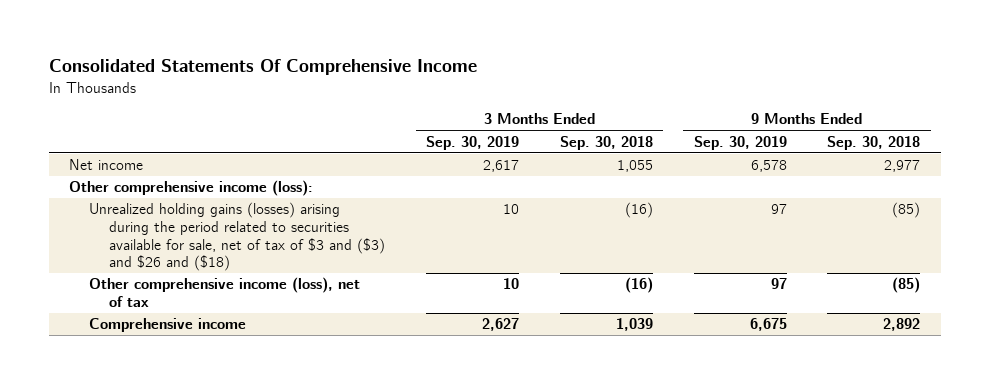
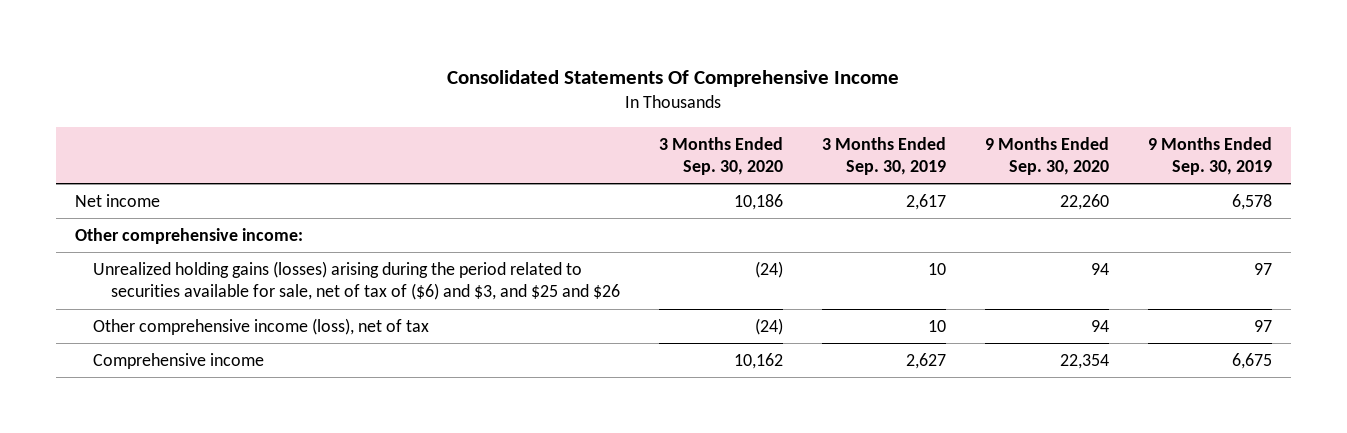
- | 3 Months Ended Sep. 30, 2019 | 3 Months Ended Sep. 30, 2018 | 9 Months Ended Sep. 30, 2019 | 9 Months Ended Sep. 30, 2018
+ | 3 Months Ended Sep. 30, 2020 | 3 Months Ended Sep. 30, 2019 | 9 Months Ended Sep. 30, 2020 | 9 Months Ended Sep. 30, 2019
- Other comprehensive income (loss):
- Unrealized holding gains (losses) arising during the period related to securities available for sale, net of tax of $3 and ($3) and $26 and ($18) | 10 | (16) | 97 | (85)
+ Other comprehensive income:
+ Unrealized holding gains (losses) arising during the period related to securities available for sale, net of tax of ($6) and $3, and $25 and $26 | (24) | 10 | 94 | 97

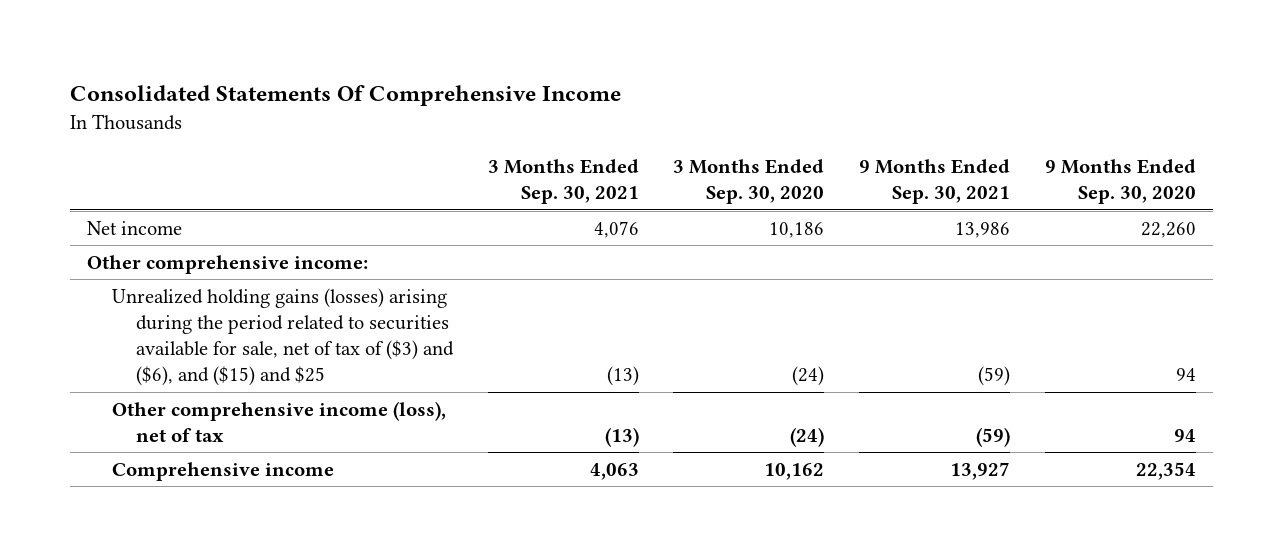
- | 3 Months Ended Sep. 30, 2020 | 3 Months Ended Sep. 30, 2019 | 9 Months Ended Sep. 30, 2020 | 9 Months Ended Sep. 30, 2019
+ | 3 Months Ended Sep. 30, 2021 | 3 Months Ended Sep. 30, 2020 | 9 Months Ended Sep. 30, 2021 | 9 Months Ended Sep. 30, 2020
- Unrealized holding gains (losses) arising during the period related to securities available for sale, net of tax of ($6) and $3, and $25 and $26 | (24) | 10 | 94 | 97
+ Unrealized holding gains (losses) arising during the period related to securities available for sale, net of tax of ($3) and ($6), and ($15) and $25 | (13) | (24) | (59) | 94

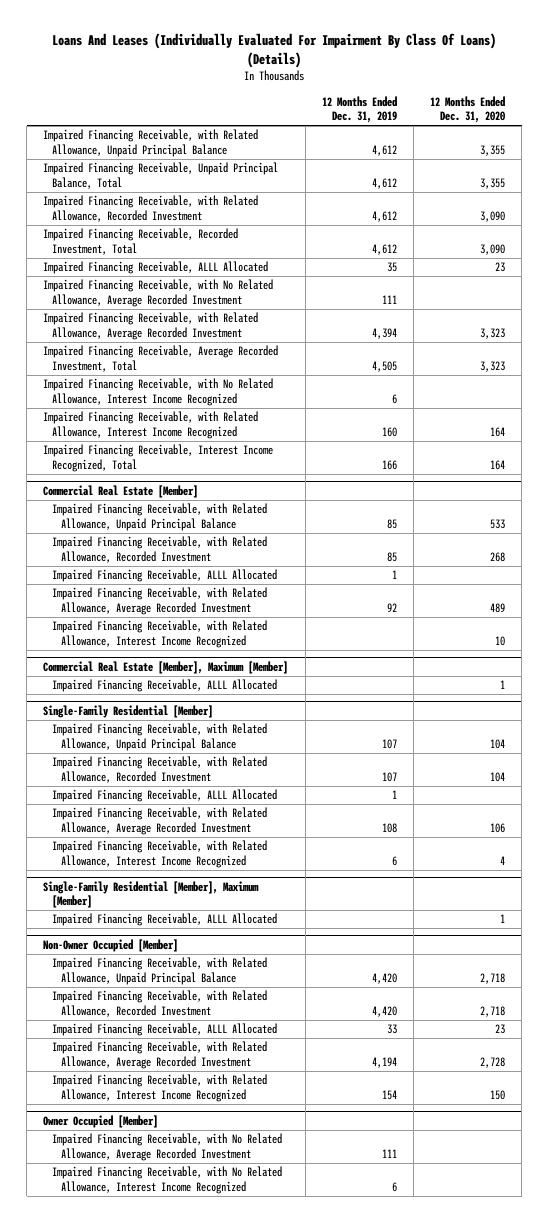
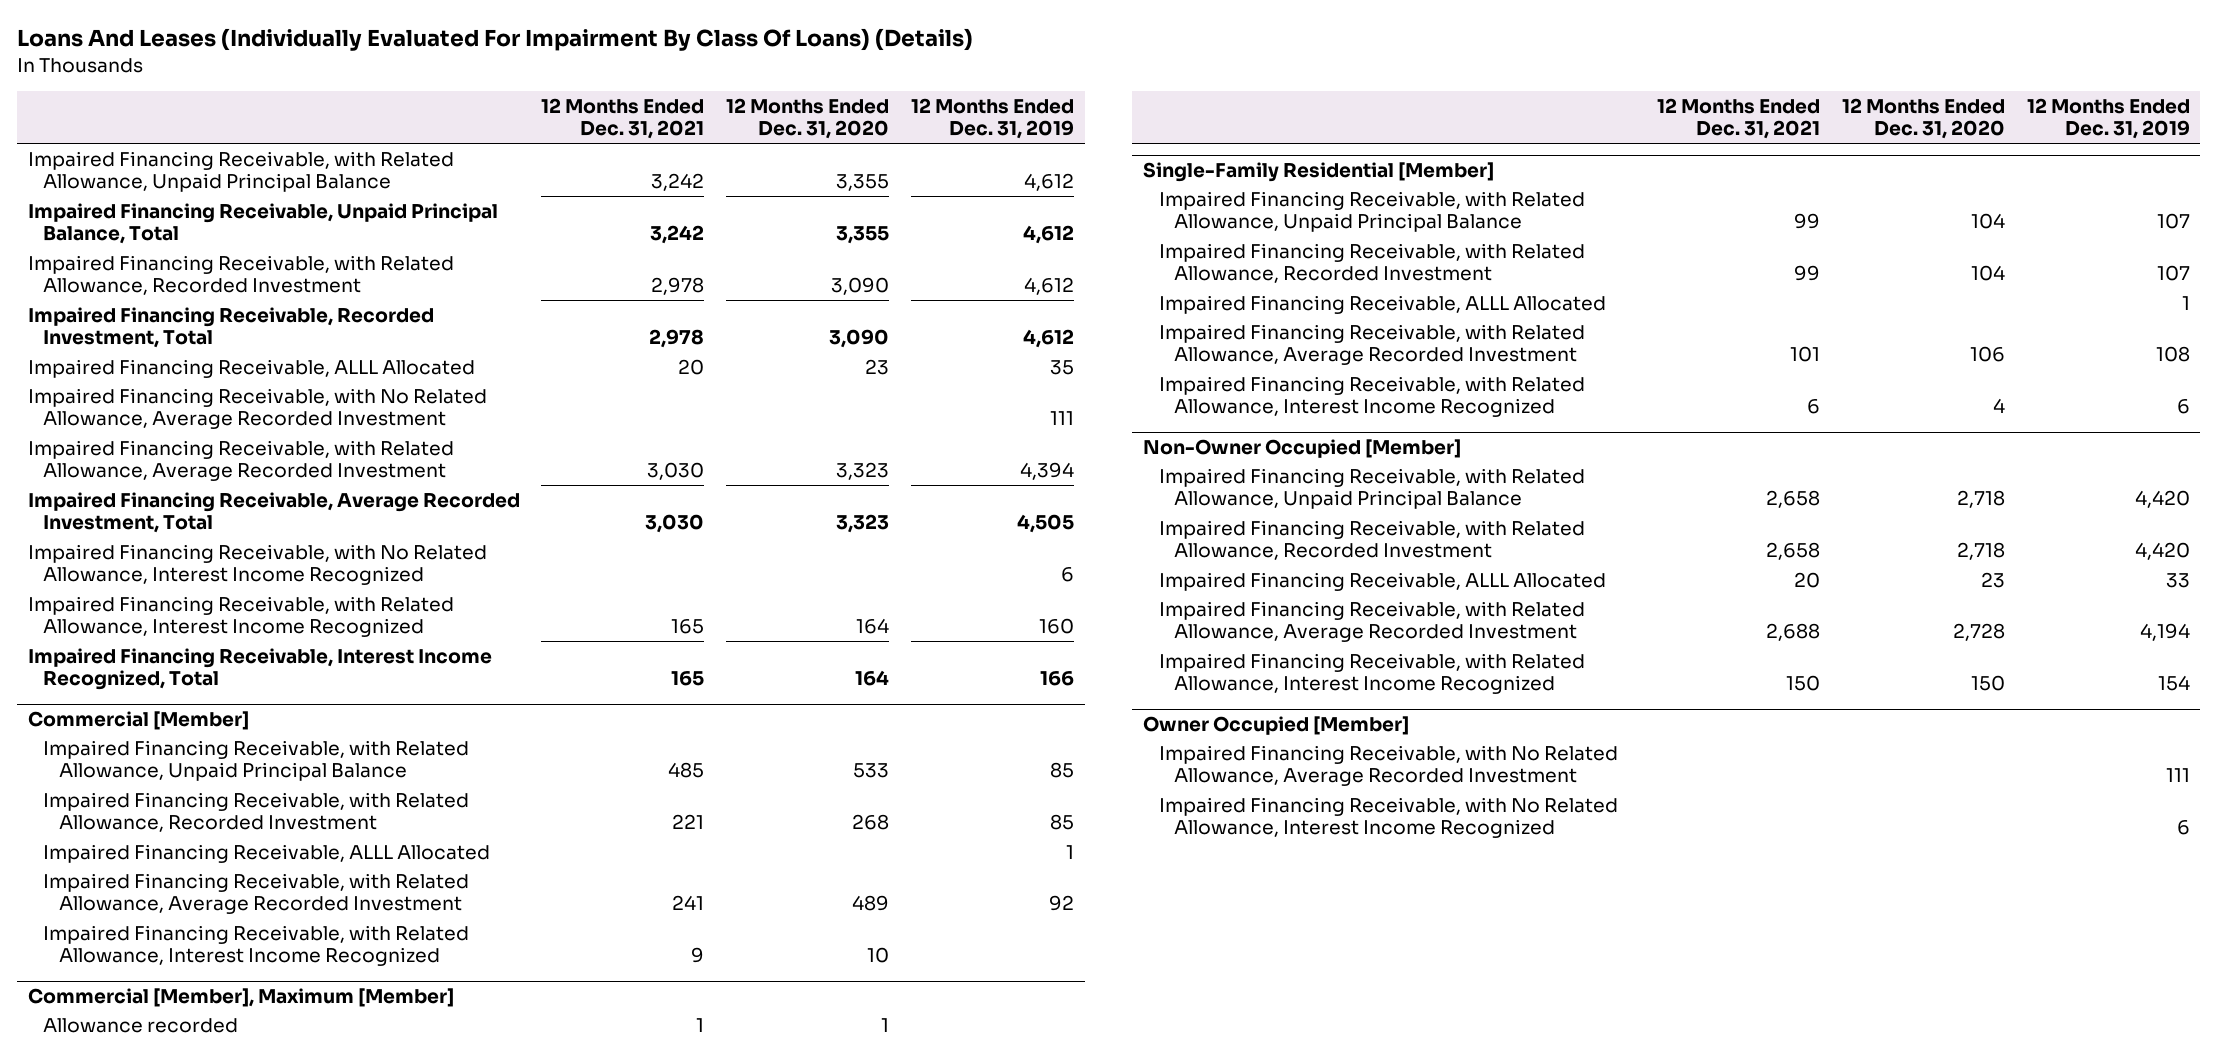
- | 12 Months Ended Dec. 31, 2019 | 12 Months Ended Dec. 31, 2020
+ | 12 Months Ended Dec. 31, 2021 | 12 Months Ended Dec. 31, 2020 | 12 Months Ended Dec. 31, 2019
- Commercial Real Estate [Member]
+ Commercial [Member]
- Commercial Real Estate [Member], Maximum [Member]
- Impaired Financing Receivable, ALLL Allocated | | 1
+ Commercial [Member], Maximum [Member]
+ Allowance recorded | 1 | 1 |
- Single-Family Residential [Member], Maximum [Member]
- Impaired Financing Receivable, ALLL Allocated | | 1

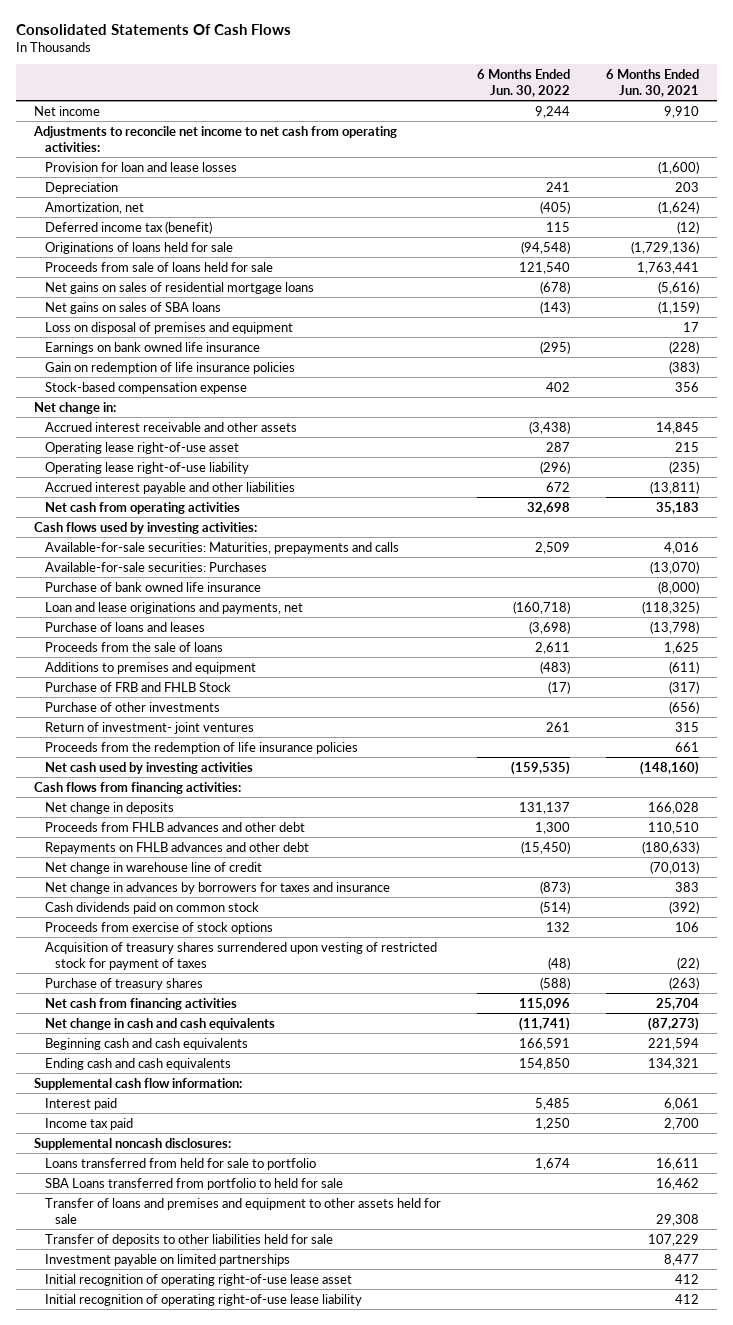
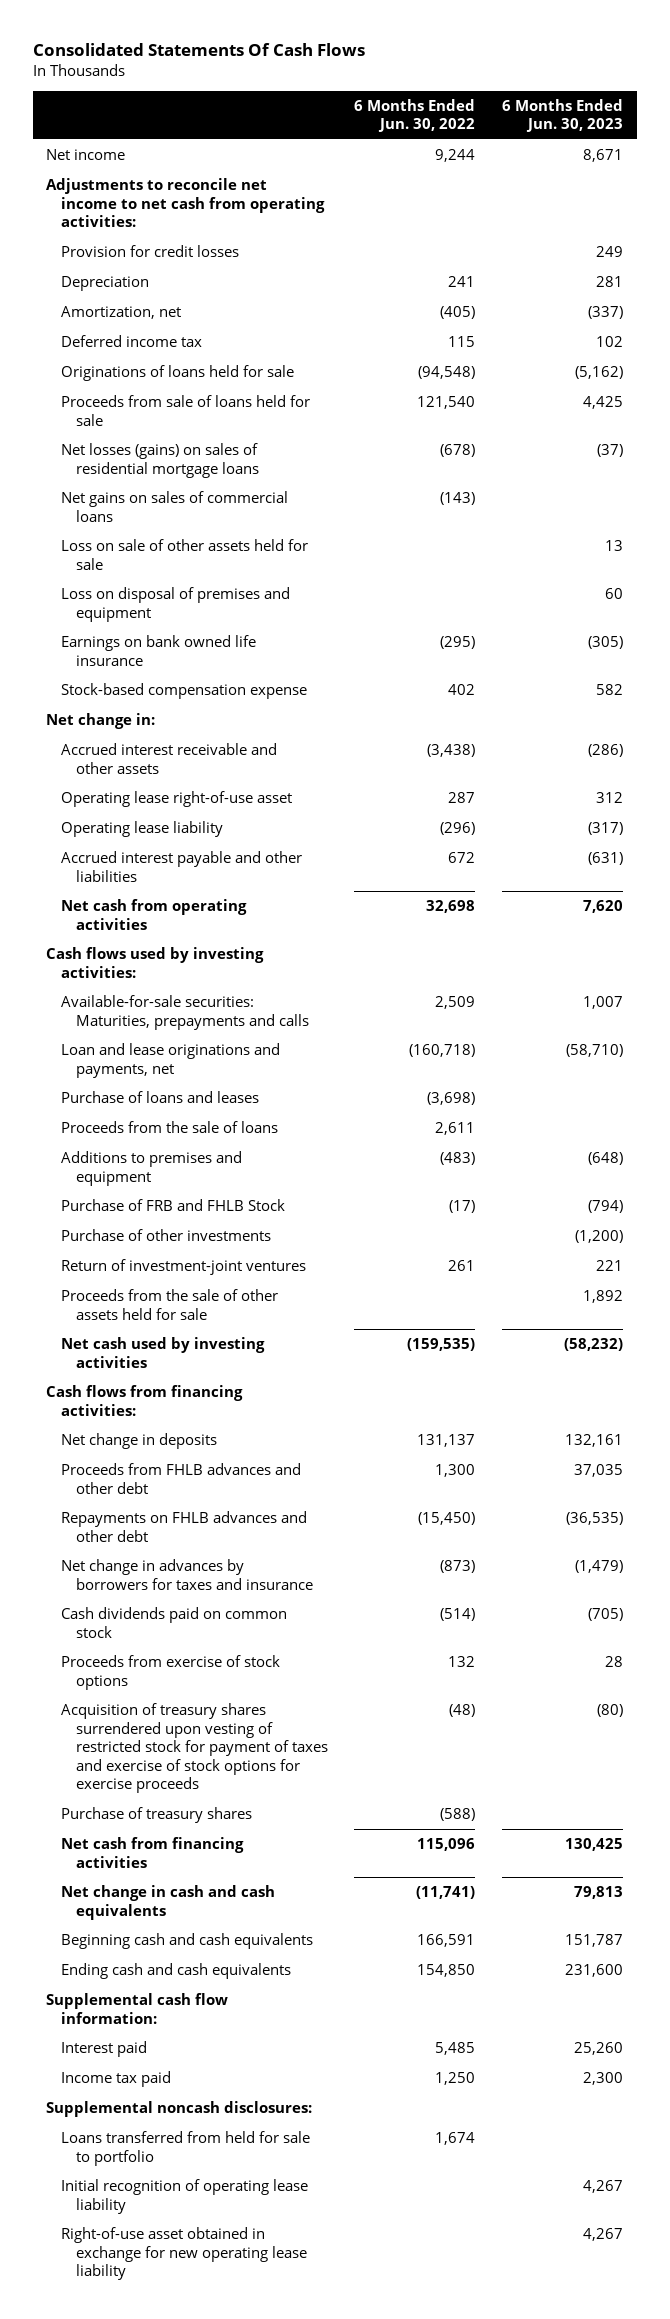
- | 6 Months Ended Jun. 30, 2022 | 6 Months Ended Jun. 30, 2021
+ | 6 Months Ended Jun. 30, 2022 | 6 Months Ended Jun. 30, 2023
- Provision for loan and lease losses | | (1,600)
+ Provision for credit losses | | 249
- Deferred income tax (benefit) | 115 | (12)
+ Deferred income tax | 115 | 102
- Net gains on sales of residential mortgage loans | (678) | (5,616)
- Net gains on sales of SBA loans | (143) | (1,159)
+ Net losses (gains) on sales of residential mortgage loans | (678) | (37)
+ Net gains on sales of commercial loans | (143) |
+ Loss on sale of other assets held for sale | | 13
- Gain on redemption of life insurance policies | | (383)
- Operating lease right-of-use liability | (296) | (235)
+ Operating lease liability | (296) | (317)
- Available-for-sale securities: Purchases | | (13,070)
- Purchase of bank owned life insurance | | (8,000)
- Return of investment- joint ventures | 261 | 315
- Proceeds from the redemption of life insurance policies | | 661
+ Return of investment-joint ventures | 261 | 221
+ Proceeds from the sale of other assets held for sale | | 1,892
- Net change in warehouse line of credit | | (70,013)
- Acquisition of treasury shares surrendered upon vesting of restricted stock for payment of taxes | (48) | (22)
+ Acquisition of treasury shares surrendered upon vesting of restricted stock for payment of taxes and exercise of stock options for exercise proceeds | (48) | (80)
- SBA Loans transferred from portfolio to held for sale | | 16,462
- Transfer of loans and premises and equipment to other assets held for sale | | 29,308
- Transfer of deposits to other liabilities held for sale | | 107,229
- Investment payable on limited partnerships | | 8,477
- Initial recognition of operating right-of-use lease asset | | 412
- Initial recognition of operating right-of-use lease liability | | 412
+ Initial recognition of operating lease liability | | 4,267
+ Right-of-use asset obtained in exchange for new operating lease liability | | 4,267

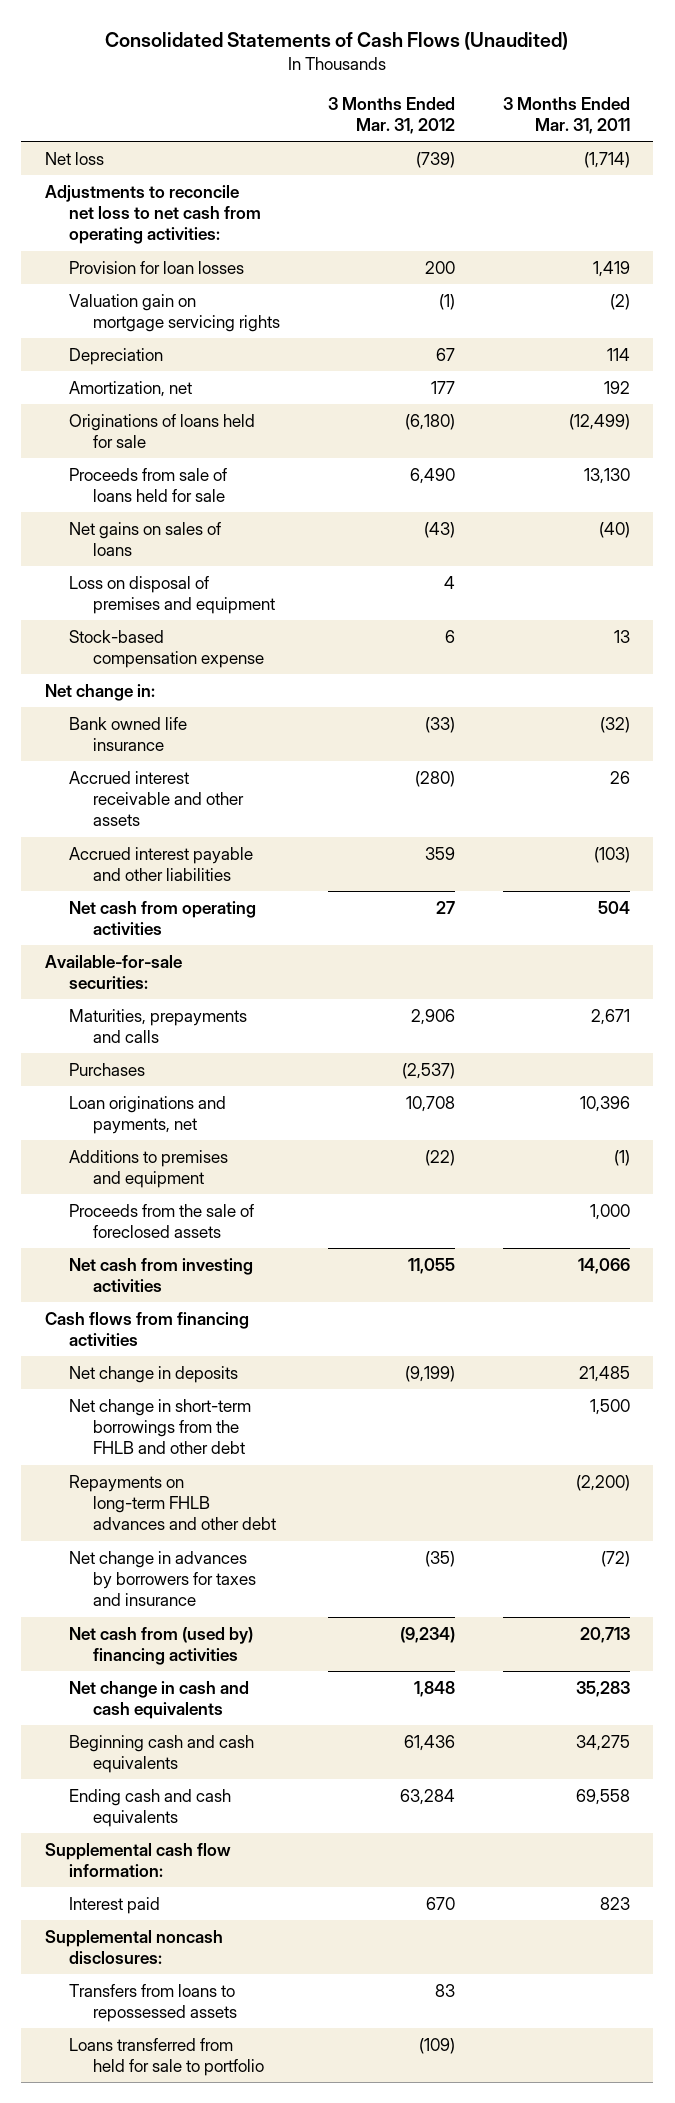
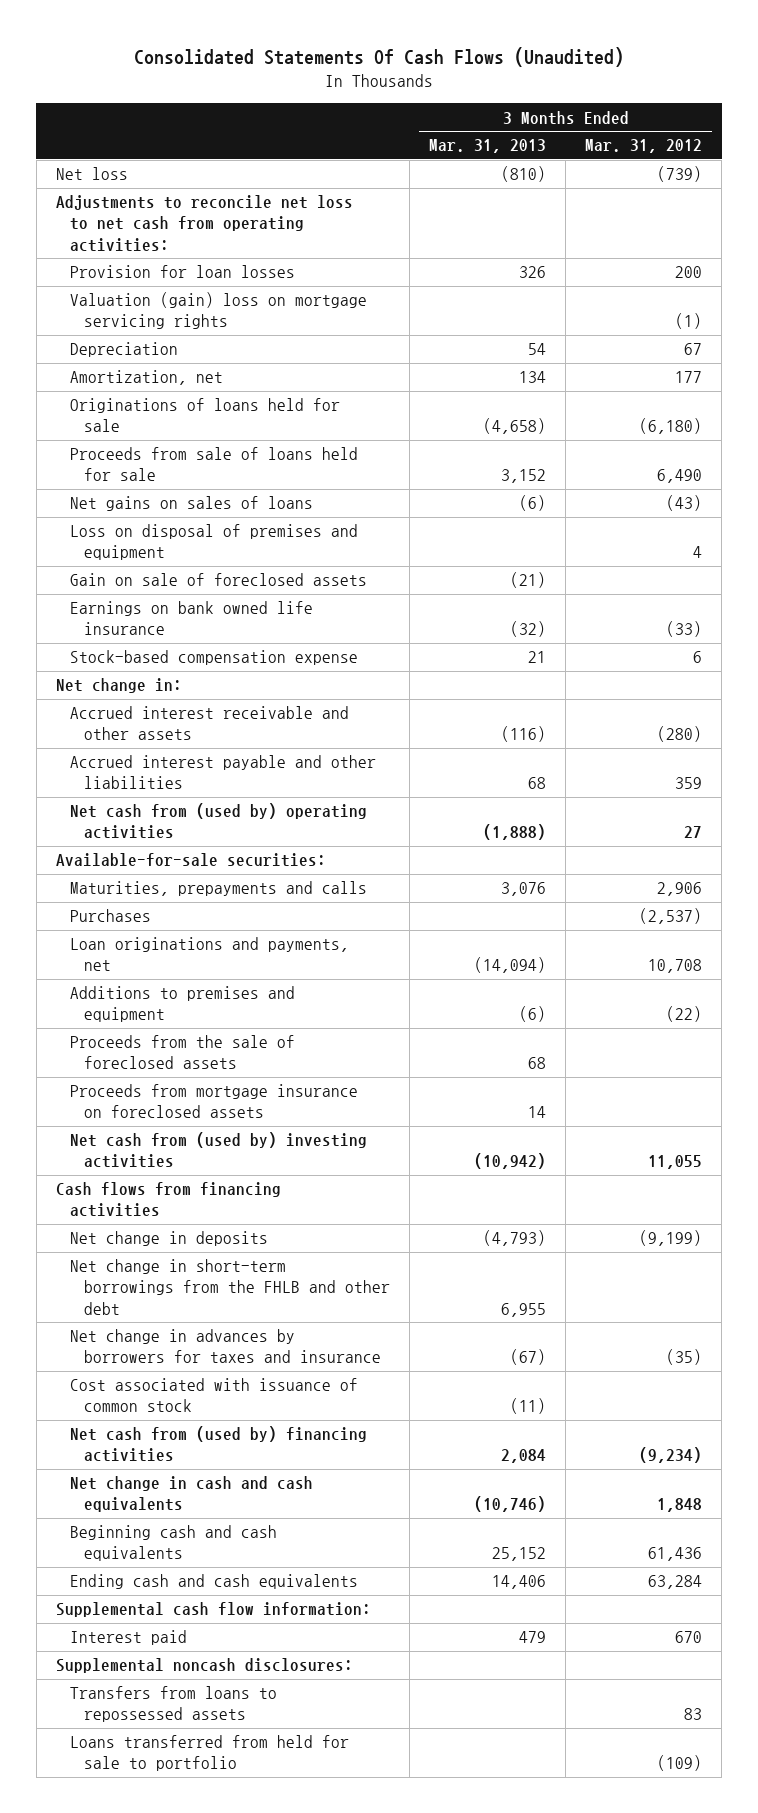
- Consolidated Statements of Cash Flows (Unaudited)
+ Consolidated Statements Of Cash Flows (Unaudited)
- | 3 Months Ended Mar. 31, 2012 | 3 Months Ended Mar. 31, 2011
+ | 3 Months Ended Mar. 31, 2013 | 3 Months Ended Mar. 31, 2012
- Valuation gain on mortgage servicing rights | (1) | (2)
+ Valuation (gain) loss on mortgage servicing rights | | (1)
+ Gain on sale of foreclosed assets | (21) |
+ Earnings on bank owned life insurance | (32) | (33)
- Bank owned life insurance | (33) | (32)
- Net cash from operating activities | 27 | 504
+ Net cash from (used by) operating activities | (1,888) | 27
- Net cash from investing activities | 11,055 | 14,066
+ Proceeds from mortgage insurance on foreclosed assets | 14 |
+ Net cash from (used by) investing activities | (10,942) | 11,055
- Repayments on long-term FHLB advances and other debt | | (2,200)
+ Cost associated with issuance of common stock | (11) |

